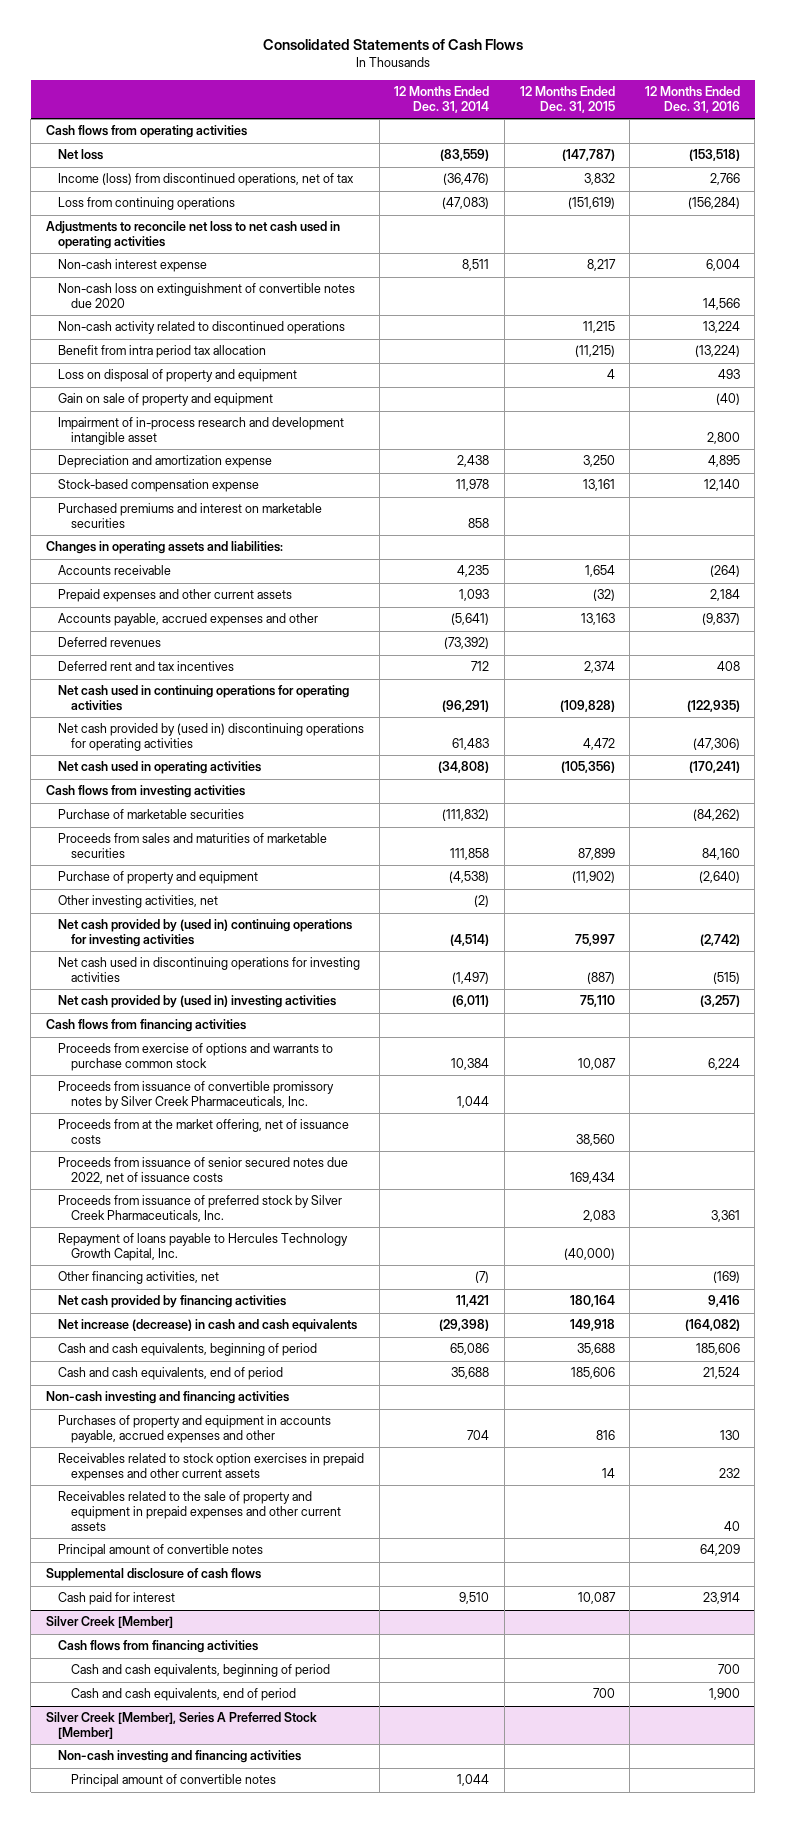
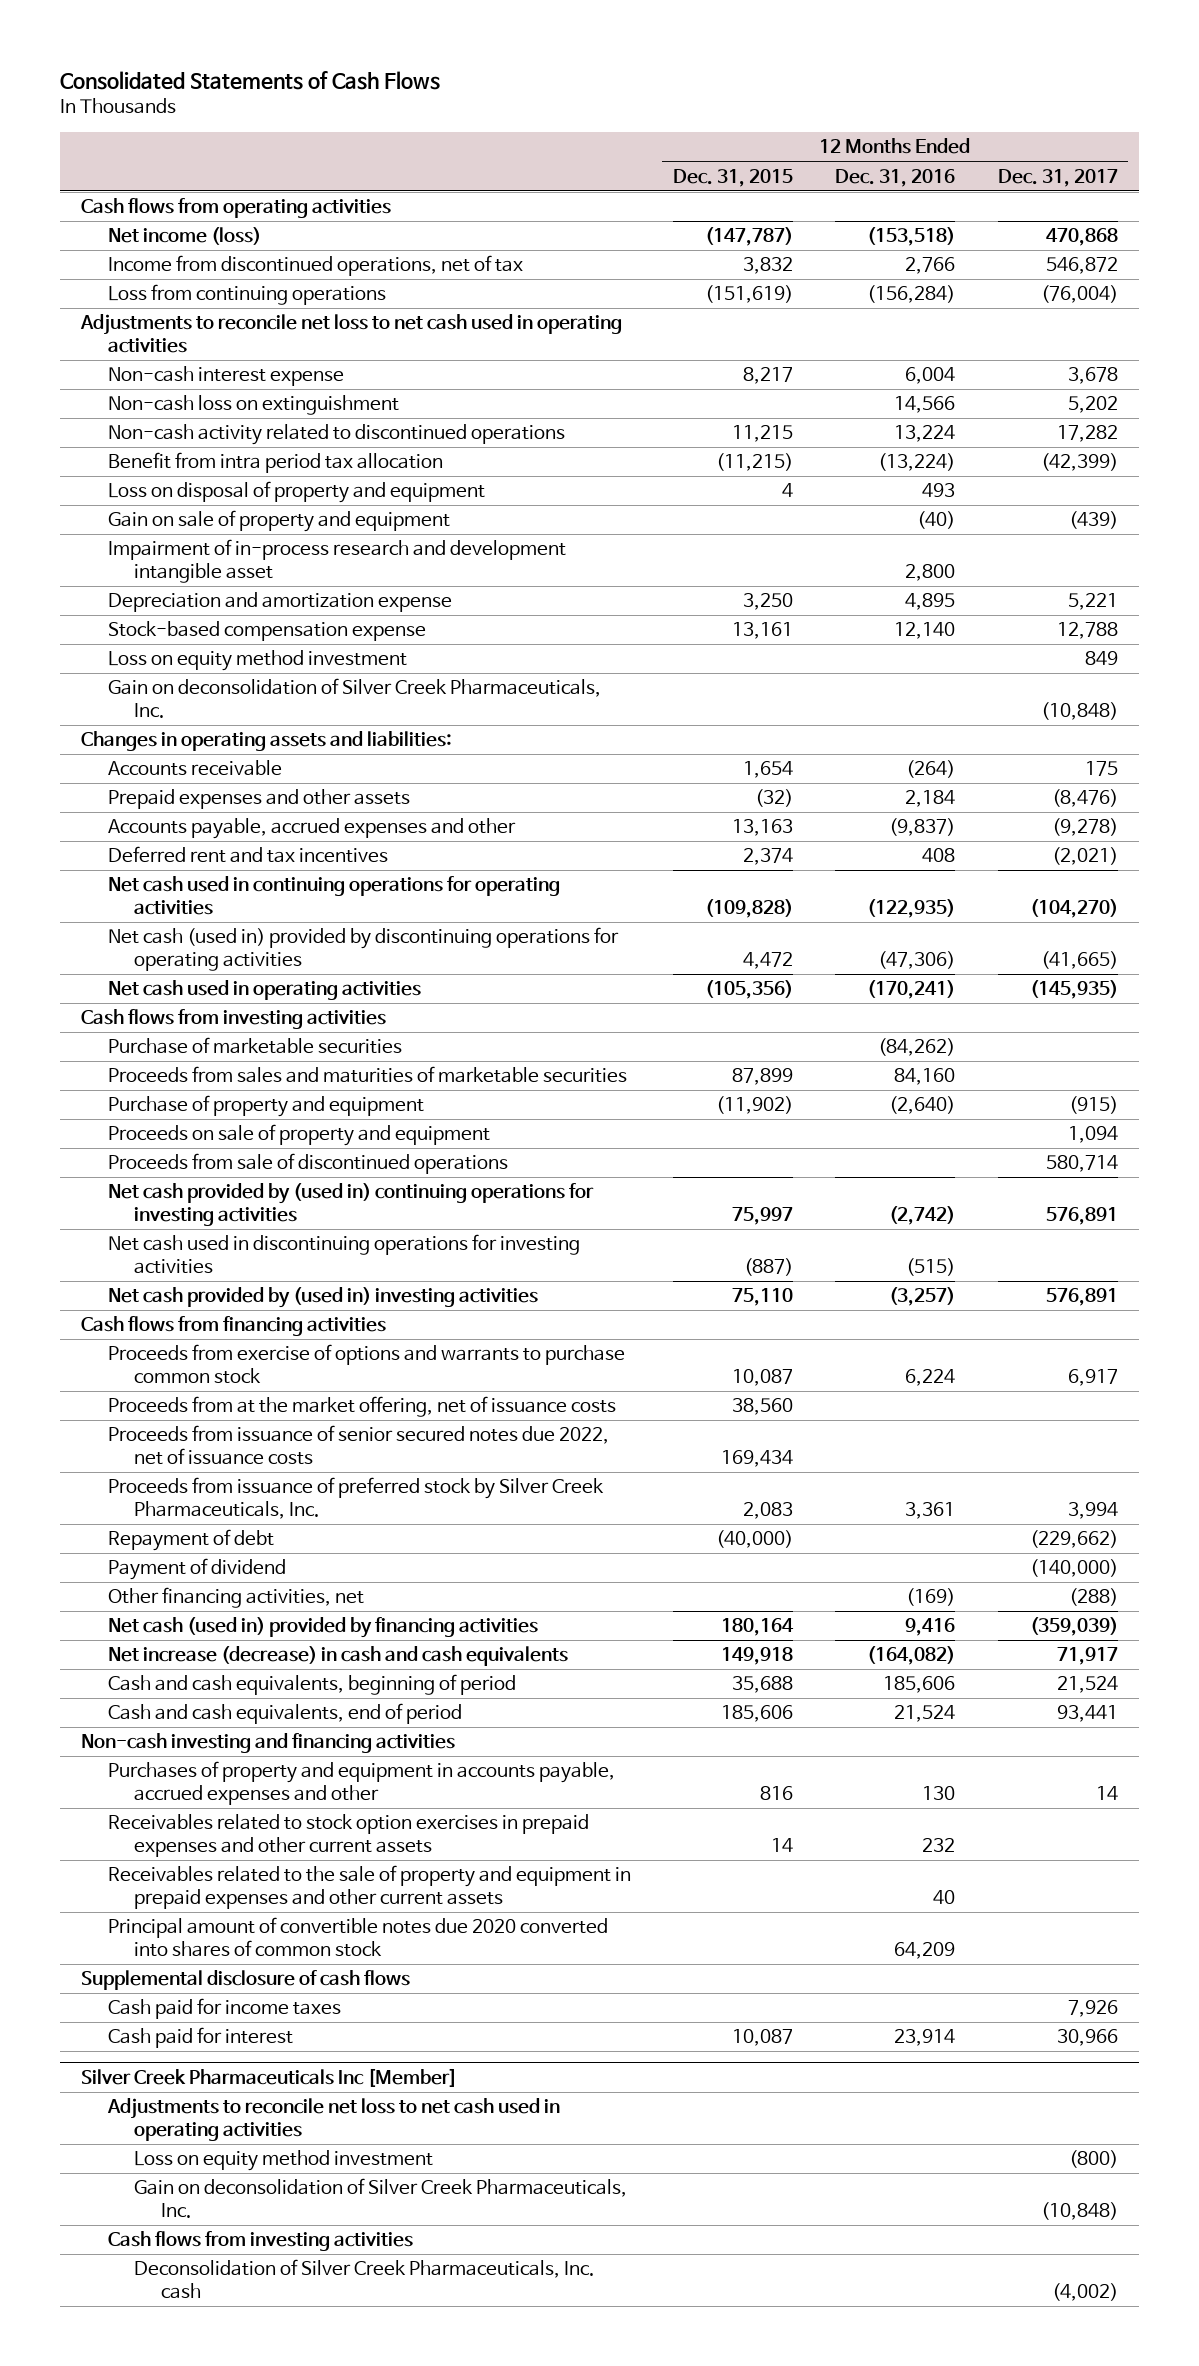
- | 12 Months Ended Dec. 31, 2014 | 12 Months Ended Dec. 31, 2015 | 12 Months Ended Dec. 31, 2016
+ | 12 Months Ended Dec. 31, 2015 | 12 Months Ended Dec. 31, 2016 | 12 Months Ended Dec. 31, 2017
- Net loss | (83,559) | (147,787) | (153,518)
- Income (loss) from discontinued operations, net of tax | (36,476) | 3,832 | 2,766
+ Net income (loss) | (147,787) | (153,518) | 470,868
+ Income from discontinued operations, net of tax | 3,832 | 2,766 | 546,872
- Non-cash loss on extinguishment of convertible notes due 2020 | | | 14,566
+ Non-cash loss on extinguishment | | 14,566 | 5,202
- Purchased premiums and interest on marketable securities | 858 | |
+ Loss on equity method investment | | | 849
+ Gain on deconsolidation of Silver Creek Pharmaceuticals, Inc. | | | (10,848)
- Prepaid expenses and other current assets | 1,093 | (32) | 2,184
+ Prepaid expenses and other assets | (32) | 2,184 | (8,476)
- Deferred revenues | (73,392) | |
- Net cash provided by (used in) discontinuing operations for operating activities | 61,483 | 4,472 | (47,306)
+ Net cash (used in) provided by discontinuing operations for operating activities | 4,472 | (47,306) | (41,665)
- Other investing activities, net | (2) | |
+ Proceeds on sale of property and equipment | | | 1,094
+ Proceeds from sale of discontinued operations | | | 580,714
- Proceeds from issuance of convertible promissory notes by Silver Creek Pharmaceuticals, Inc. | 1,044 | |
- Repayment of loans payable to Hercules Technology Growth Capital, Inc. | | (40,000) |
+ Repayment of debt | (40,000) | | (229,662)
+ Payment of dividend | | | (140,000)
- Net cash provided by financing activities | 11,421 | 180,164 | 9,416
+ Net cash (used in) provided by financing activities | 180,164 | 9,416 | (359,039)
- Principal amount of convertible notes | | | 64,209
+ Principal amount of convertible notes due 2020 converted into shares of common stock | | 64,209 |
+ Cash paid for income taxes | | | 7,926
- Silver Creek [Member]
- Cash flows from financing activities
- Cash and cash equivalents, beginning of period | | | 700
- Cash and cash equivalents, end of period | | 700 | 1,900
- Silver Creek [Member], Series A Preferred Stock [Member]
- Non-cash investing and financing activities
- Principal amount of convertible notes | 1,044 | |
+ Silver Creek Pharmaceuticals Inc [Member]
+ Adjustments to reconcile net loss to net cash used in operating activities
+ Loss on equity method investment | | | (800)
+ Gain on deconsolidation of Silver Creek Pharmaceuticals, Inc. | | | (10,848)
+ Cash flows from investing activities
+ Deconsolidation of Silver Creek Pharmaceuticals, Inc. cash | | | (4,002)

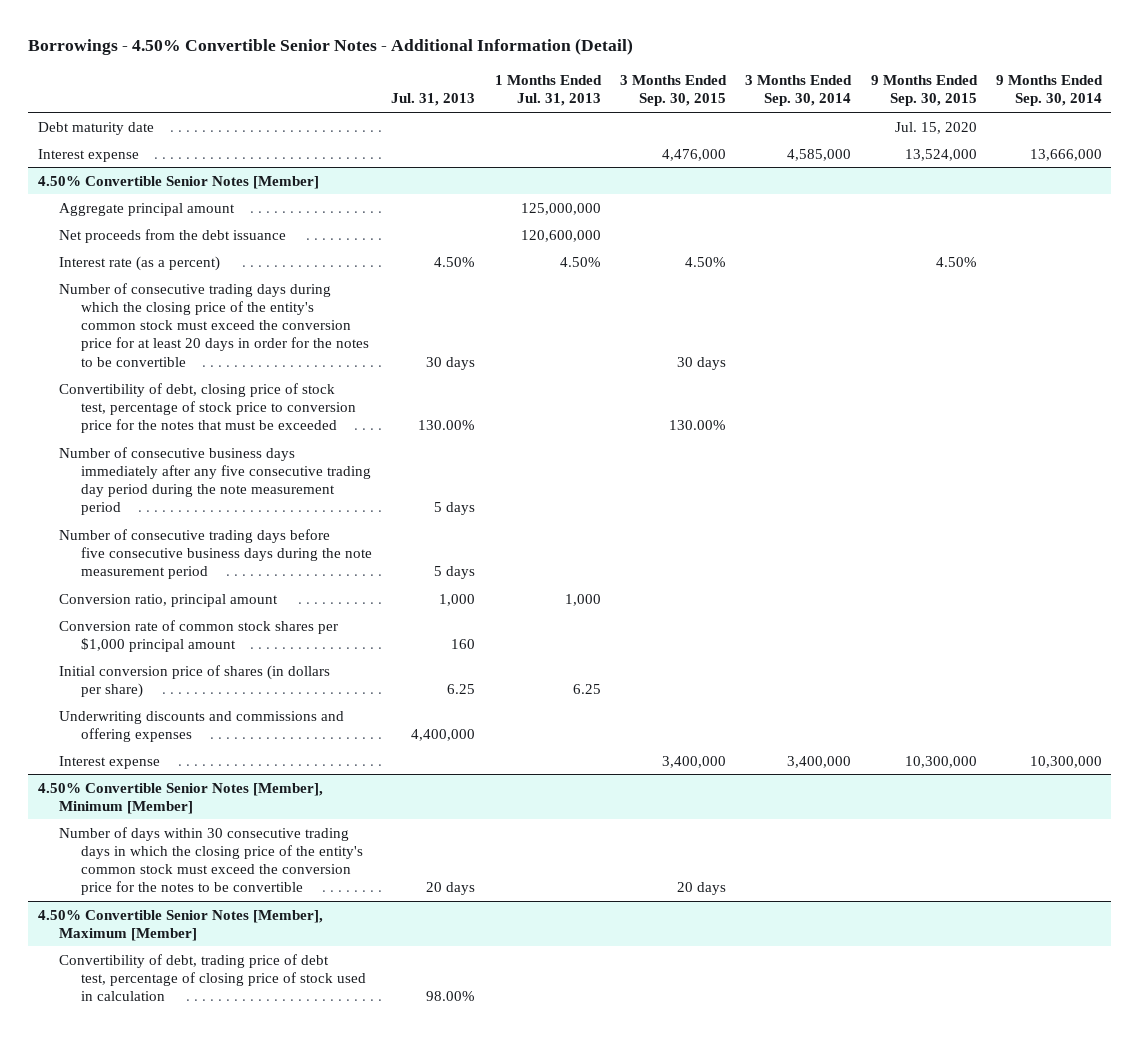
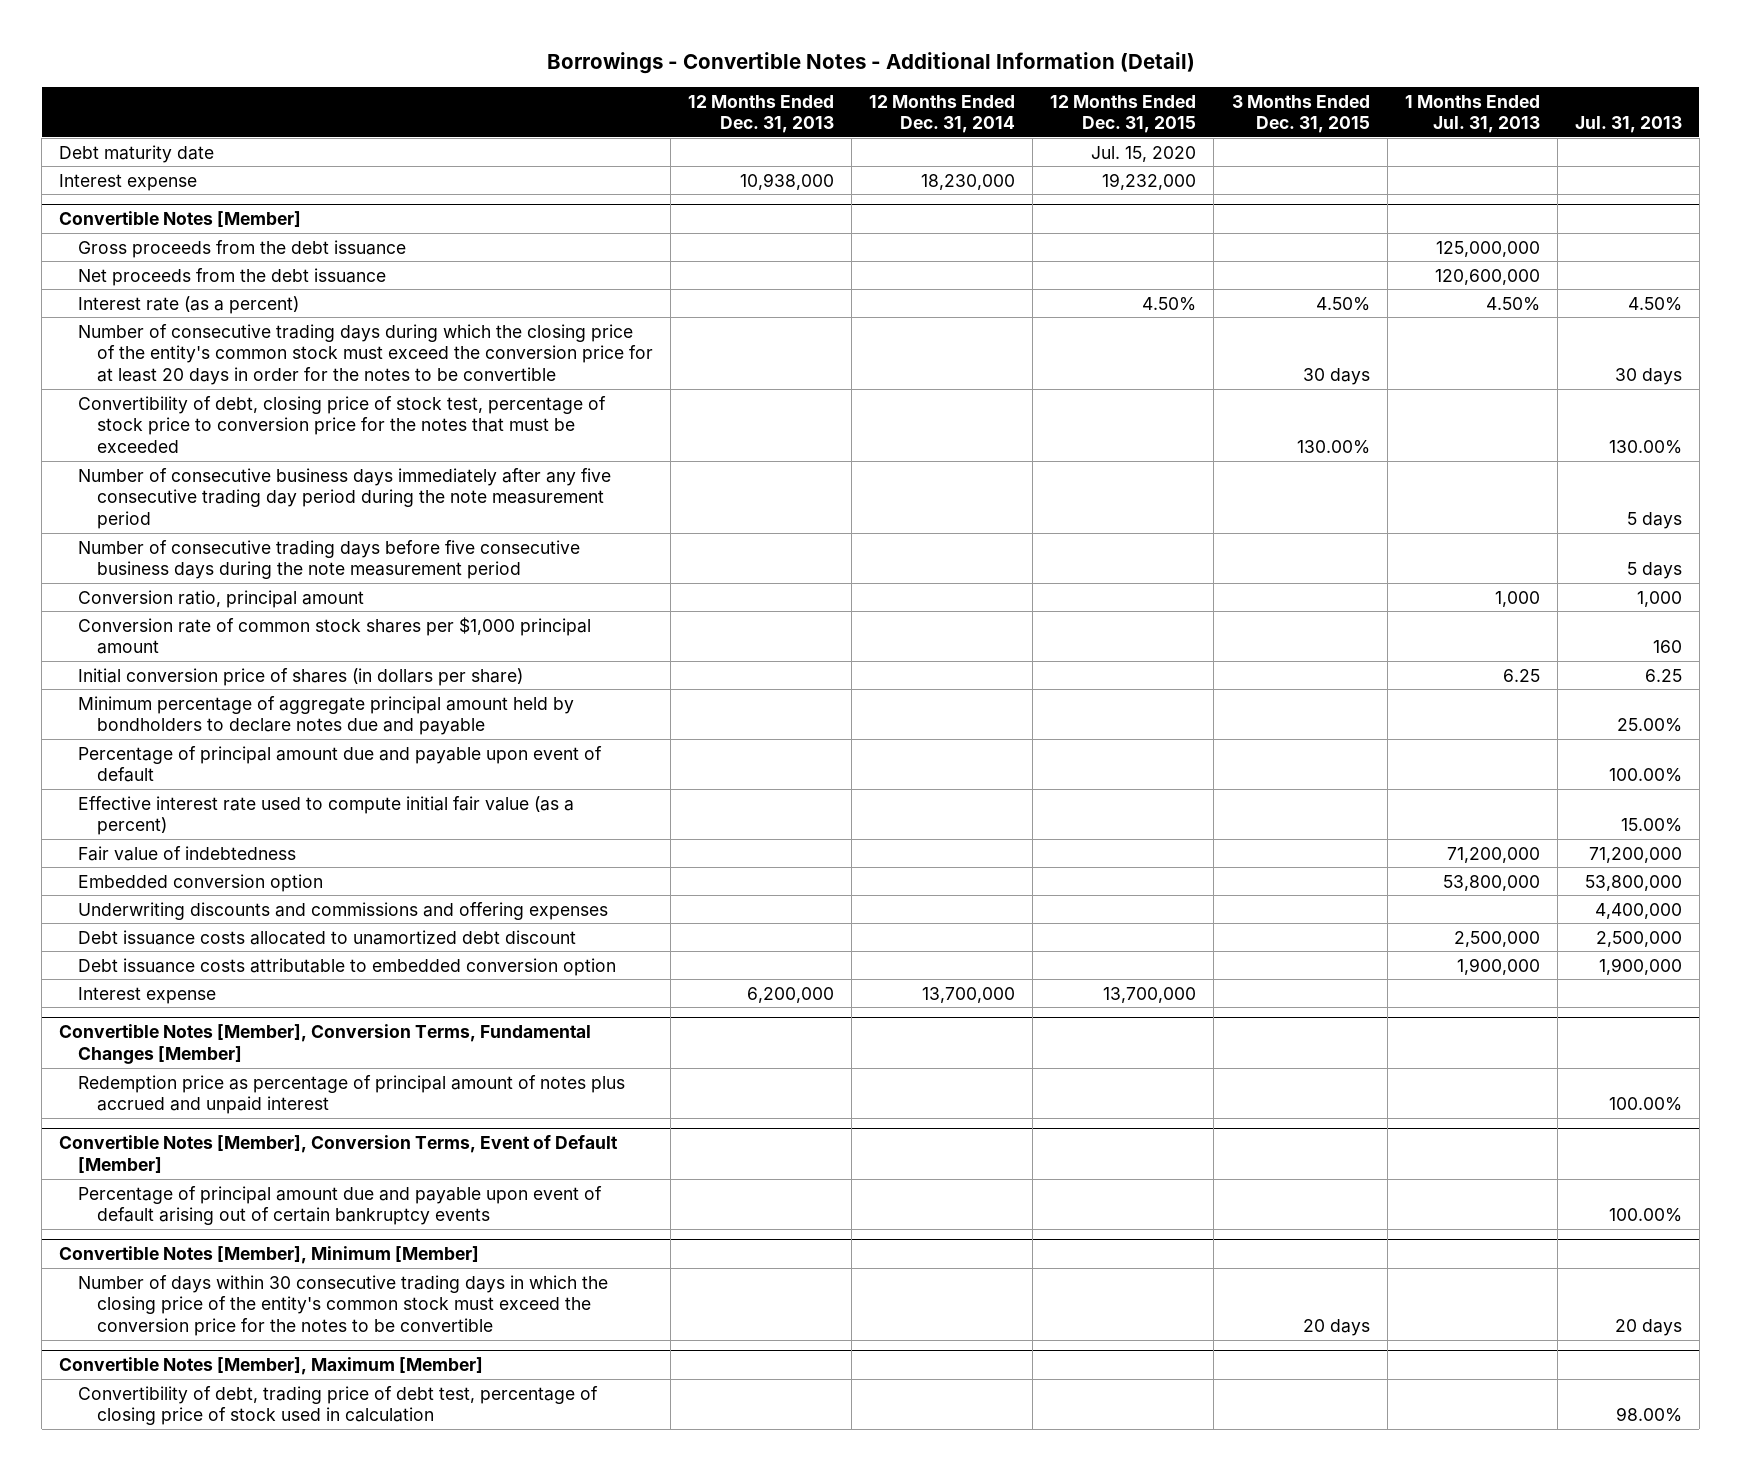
- Borrowings - 4.50% Convertible Senior Notes - Additional Information (Detail)
+ Borrowings - Convertible Notes - Additional Information (Detail)
- | Jul. 31, 2013 | 1 Months Ended Jul. 31, 2013 | 3 Months Ended Sep. 30, 2015 | 3 Months Ended Sep. 30, 2014 | 9 Months Ended Sep. 30, 2015 | 9 Months Ended Sep. 30, 2014
+ | 12 Months Ended Dec. 31, 2013 | 12 Months Ended Dec. 31, 2014 | 12 Months Ended Dec. 31, 2015 | 3 Months Ended Dec. 31, 2015 | 1 Months Ended Jul. 31, 2013 | Jul. 31, 2013
- 4.50% Convertible Senior Notes [Member]
- Aggregate principal amount | | 125,000,000 | | | |
+ Convertible Notes [Member]
+ Gross proceeds from the debt issuance | | | | | 125,000,000 |
+ Minimum percentage of aggregate principal amount held by bondholders to declare notes due and payable | | | | | | 25.00%
+ Percentage of principal amount due and payable upon event of default | | | | | | 100.00%
+ Effective interest rate used to compute initial fair value (as a percent) | | | | | | 15.00%
+ Fair value of indebtedness | | | | | 71,200,000 | 71,200,000
+ Embedded conversion option | | | | | 53,800,000 | 53,800,000
+ Debt issuance costs allocated to unamortized debt discount | | | | | 2,500,000 | 2,500,000
+ Debt issuance costs attributable to embedded conversion option | | | | | 1,900,000 | 1,900,000
- 4.50% Convertible Senior Notes [Member], Minimum [Member]
+ Convertible Notes [Member], Conversion Terms, Fundamental Changes [Member]
+ Redemption price as percentage of principal amount of notes plus accrued and unpaid interest | | | | | | 100.00%
+ Convertible Notes [Member], Conversion Terms, Event of Default [Member]
+ Percentage of principal amount due and payable upon event of default arising out of certain bankruptcy events | | | | | | 100.00%
+ Convertible Notes [Member], Minimum [Member]
- 4.50% Convertible Senior Notes [Member], Maximum [Member]
+ Convertible Notes [Member], Maximum [Member]

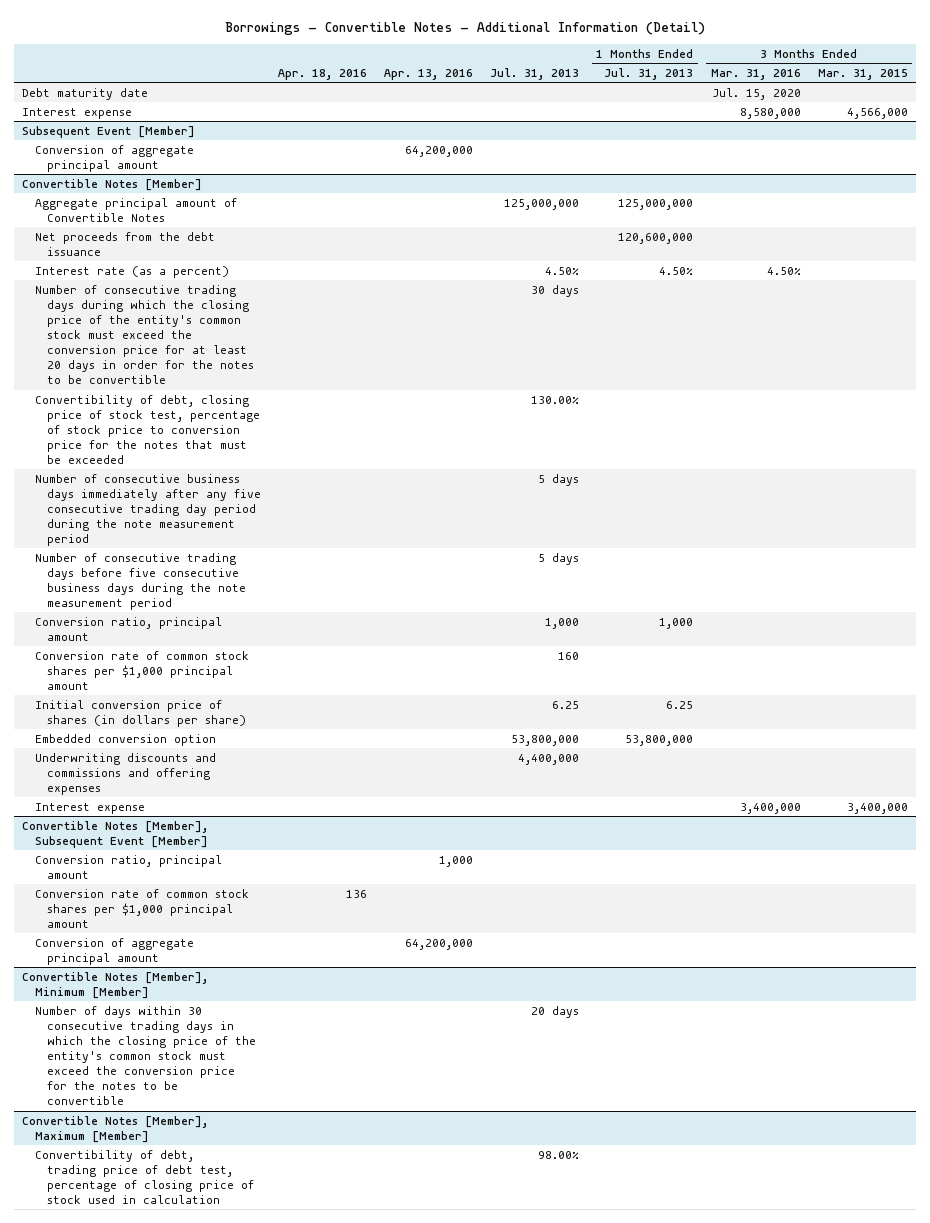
- | 12 Months Ended Dec. 31, 2013 | 12 Months Ended Dec. 31, 2014 | 12 Months Ended Dec. 31, 2015 | 3 Months Ended Dec. 31, 2015 | 1 Months Ended Jul. 31, 2013 | Jul. 31, 2013
+ | Apr. 18, 2016 | Apr. 13, 2016 | Jul. 31, 2013 | 1 Months Ended Jul. 31, 2013 | 3 Months Ended Mar. 31, 2016 | 3 Months Ended Mar. 31, 2015
+ Subsequent Event [Member]
+ Conversion of aggregate principal amount | | 64,200,000 | | | |
@ Convertible Notes [Member]
- Gross proceeds from the debt issuance | | | | | 125,000,000 |
+ Aggregate principal amount of Convertible Notes | | | 125,000,000 | 125,000,000 | |
- Minimum percentage of aggregate principal amount held by bondholders to declare notes due and payable | | | | | | 25.00%
- Percentage of principal amount due and payable upon event of default | | | | | | 100.00%
- Effective interest rate used to compute initial fair value (as a percent) | | | | | | 15.00%
- Fair value of indebtedness | | | | | 71,200,000 | 71,200,000
- Debt issuance costs allocated to unamortized debt discount | | | | | 2,500,000 | 2,500,000
- Debt issuance costs attributable to embedded conversion option | | | | | 1,900,000 | 1,900,000
- Convertible Notes [Member], Conversion Terms, Fundamental Changes [Member]
- Redemption price as percentage of principal amount of notes plus accrued and unpaid interest | | | | | | 100.00%
- Convertible Notes [Member], Conversion Terms, Event of Default [Member]
- Percentage of principal amount due and payable upon event of default arising out of certain bankruptcy events | | | | | | 100.00%
+ Convertible Notes [Member], Subsequent Event [Member]
+ Conversion ratio, principal amount | | 1,000 | | | |
+ Conversion rate of common stock shares per $1,000 principal amount | 136 | | | | |
+ Conversion of aggregate principal amount | | 64,200,000 | | | |

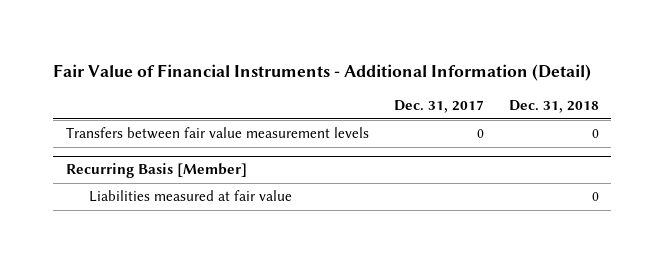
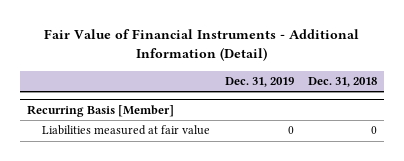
- | Dec. 31, 2017 | Dec. 31, 2018
+ | Dec. 31, 2019 | Dec. 31, 2018
- Transfers between fair value measurement levels | 0 | 0

